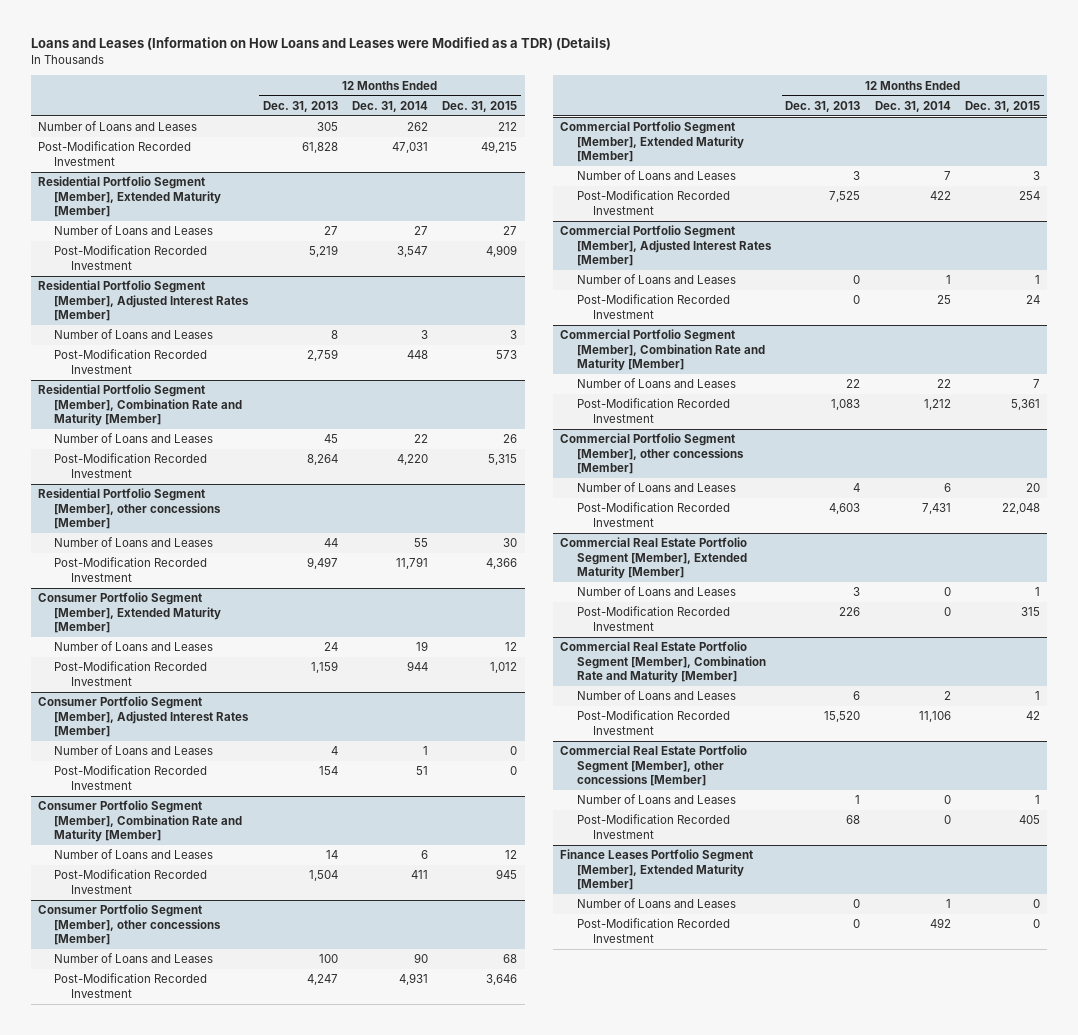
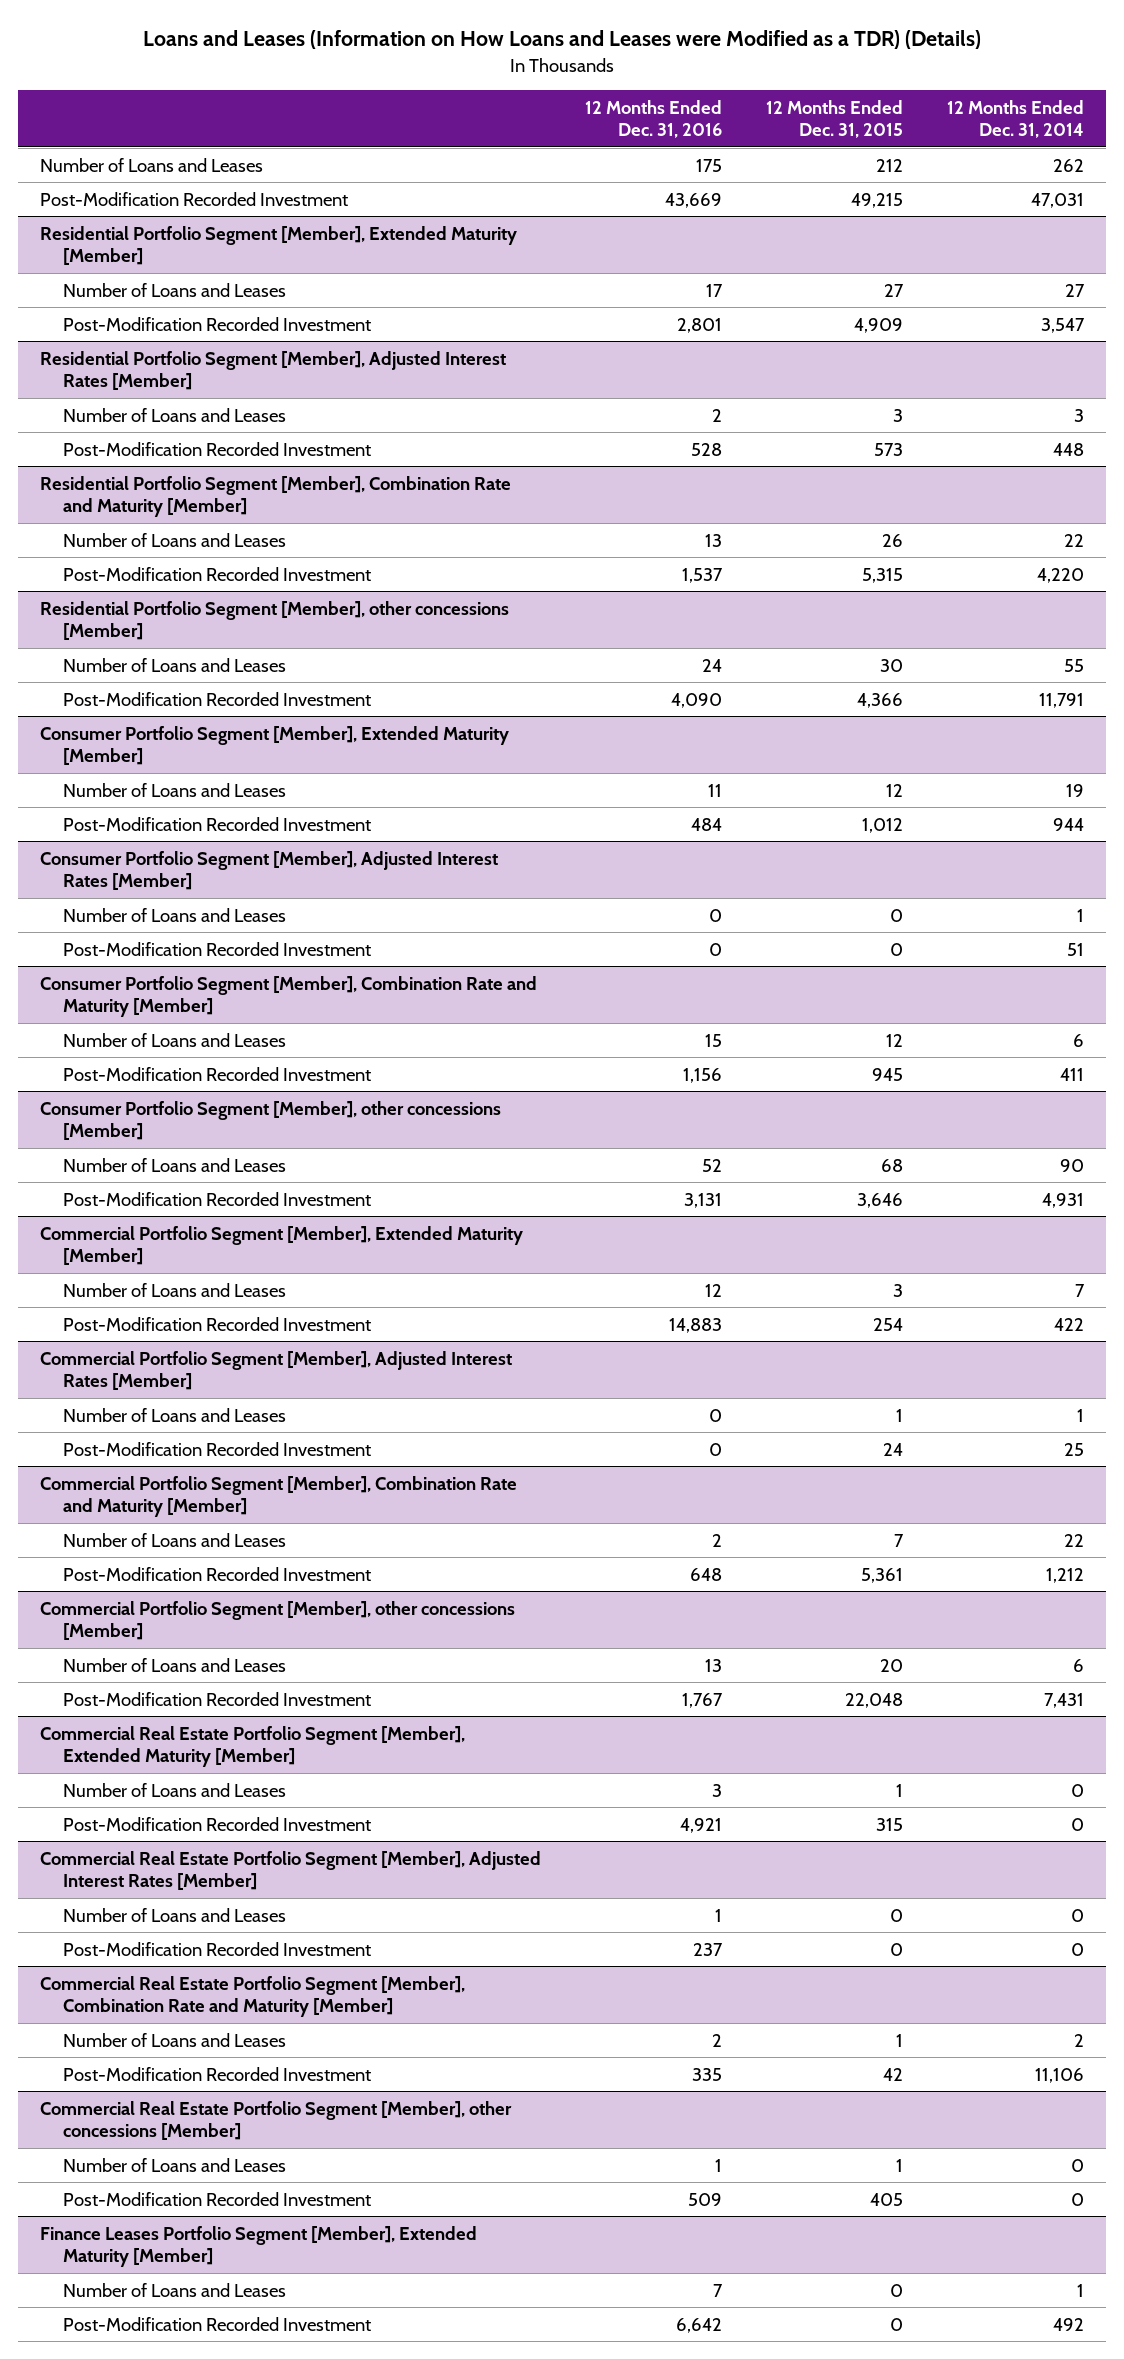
- | 12 Months Ended Dec. 31, 2013 | 12 Months Ended Dec. 31, 2014 | 12 Months Ended Dec. 31, 2015
+ | 12 Months Ended Dec. 31, 2016 | 12 Months Ended Dec. 31, 2015 | 12 Months Ended Dec. 31, 2014
+ Commercial Real Estate Portfolio Segment [Member], Adjusted Interest Rates [Member]
+ Number of Loans and Leases | 1 | 0 | 0
+ Post-Modification Recorded Investment | 237 | 0 | 0

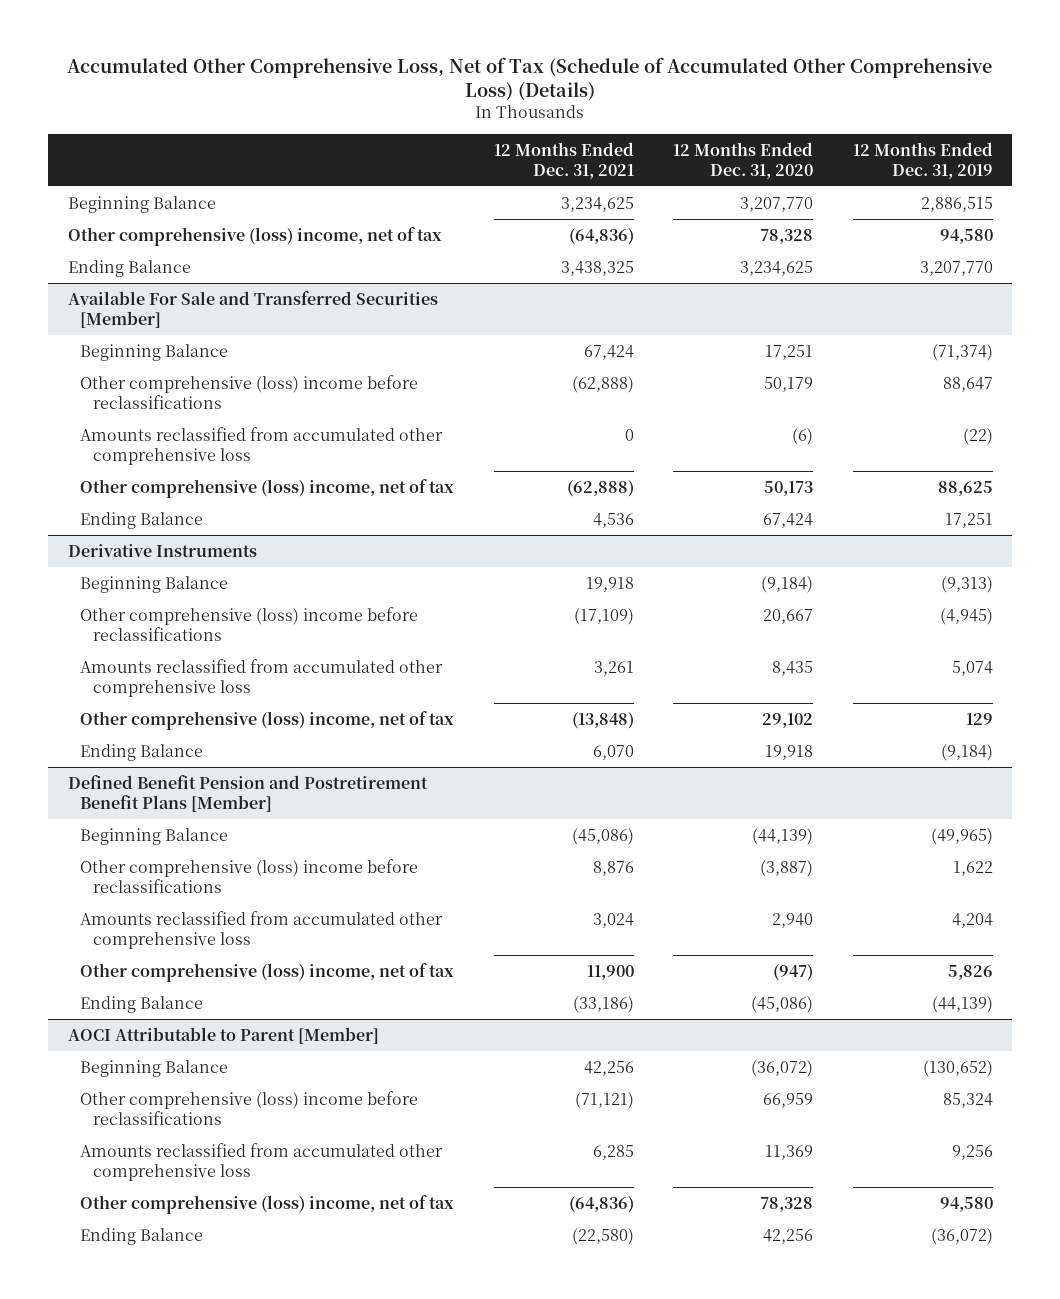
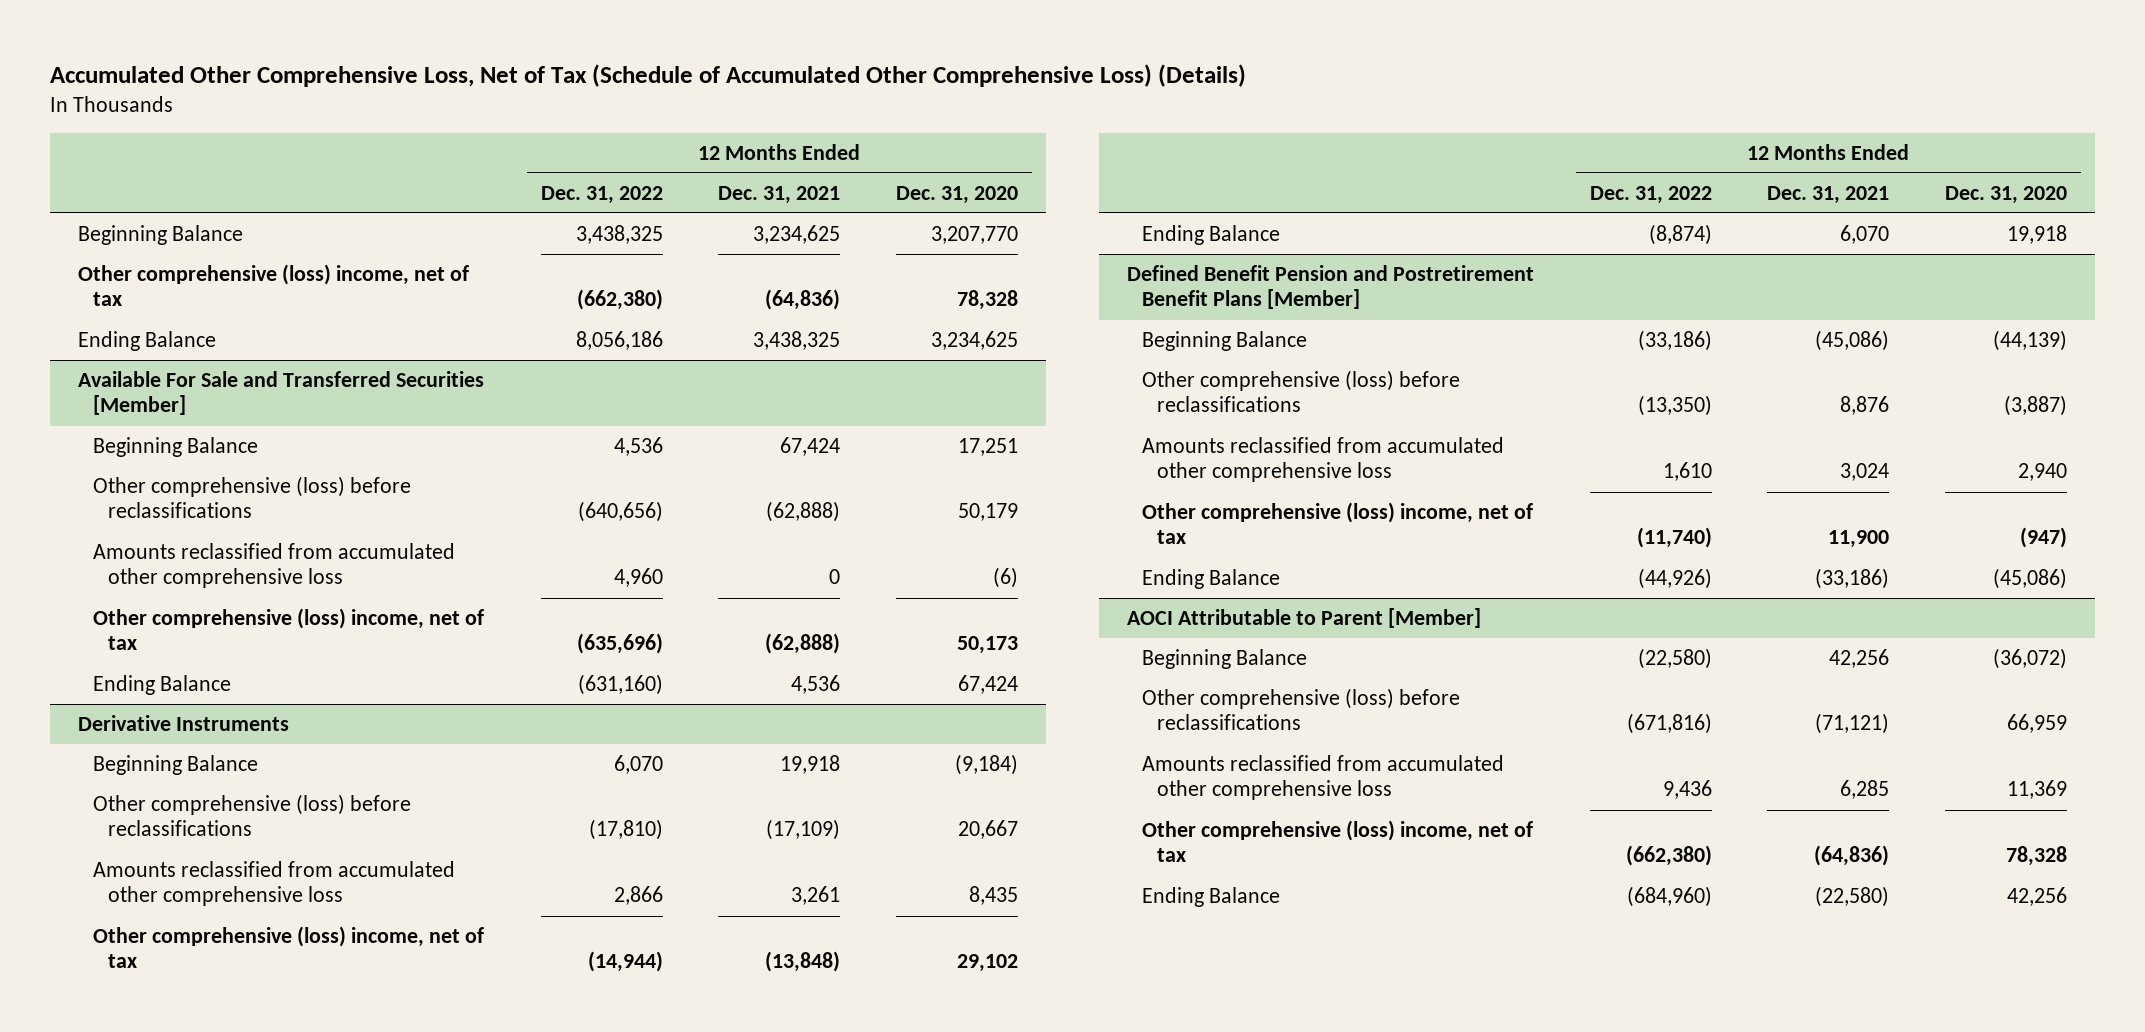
- | 12 Months Ended Dec. 31, 2021 | 12 Months Ended Dec. 31, 2020 | 12 Months Ended Dec. 31, 2019
+ | 12 Months Ended Dec. 31, 2022 | 12 Months Ended Dec. 31, 2021 | 12 Months Ended Dec. 31, 2020
@ Available For Sale and Transferred Securities [Member]
- Other comprehensive (loss) income before reclassifications | (62,888) | 50,179 | 88,647
+ Other comprehensive (loss) before reclassifications | (640,656) | (62,888) | 50,179
@ Derivative Instruments
- Other comprehensive (loss) income before reclassifications | (17,109) | 20,667 | (4,945)
+ Other comprehensive (loss) before reclassifications | (17,810) | (17,109) | 20,667
@ Defined Benefit Pension and Postretirement Benefit Plans [Member]
- Other comprehensive (loss) income before reclassifications | 8,876 | (3,887) | 1,622
+ Other comprehensive (loss) before reclassifications | (13,350) | 8,876 | (3,887)
@ AOCI Attributable to Parent [Member]
- Other comprehensive (loss) income before reclassifications | (71,121) | 66,959 | 85,324
+ Other comprehensive (loss) before reclassifications | (671,816) | (71,121) | 66,959

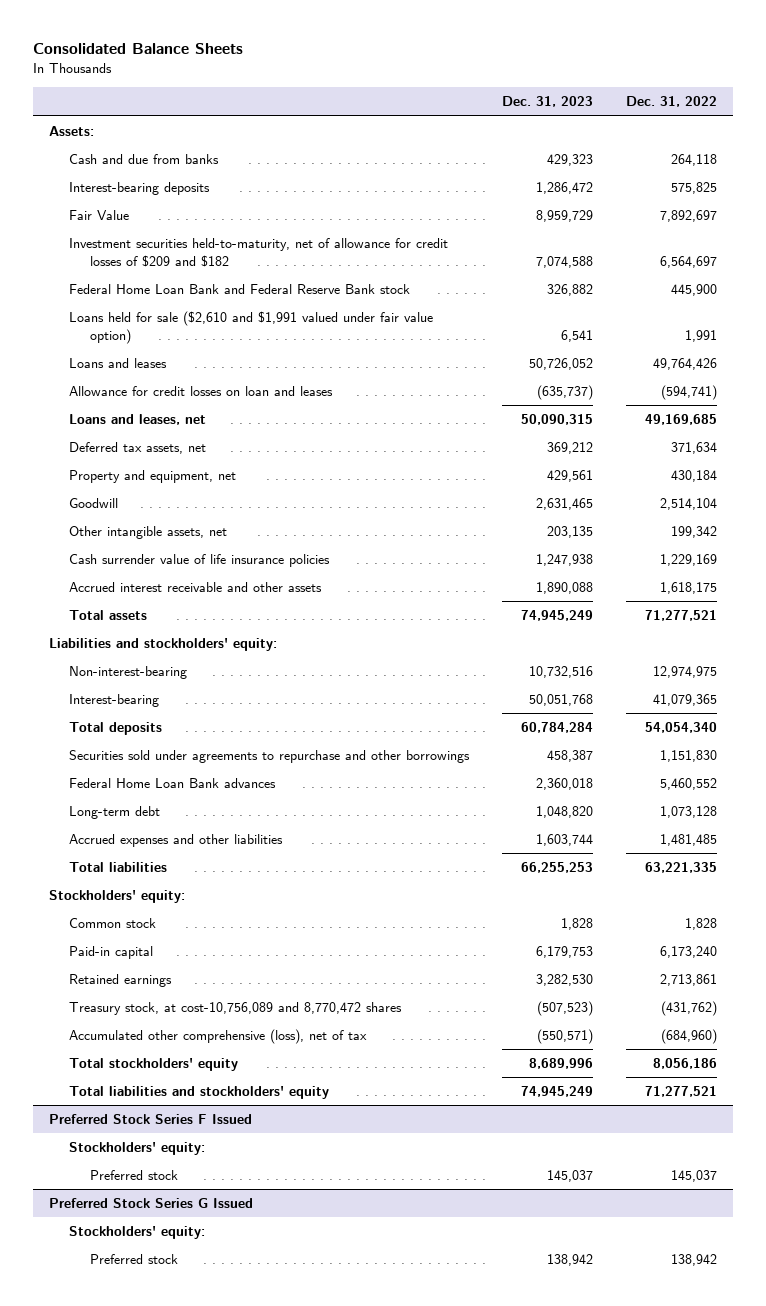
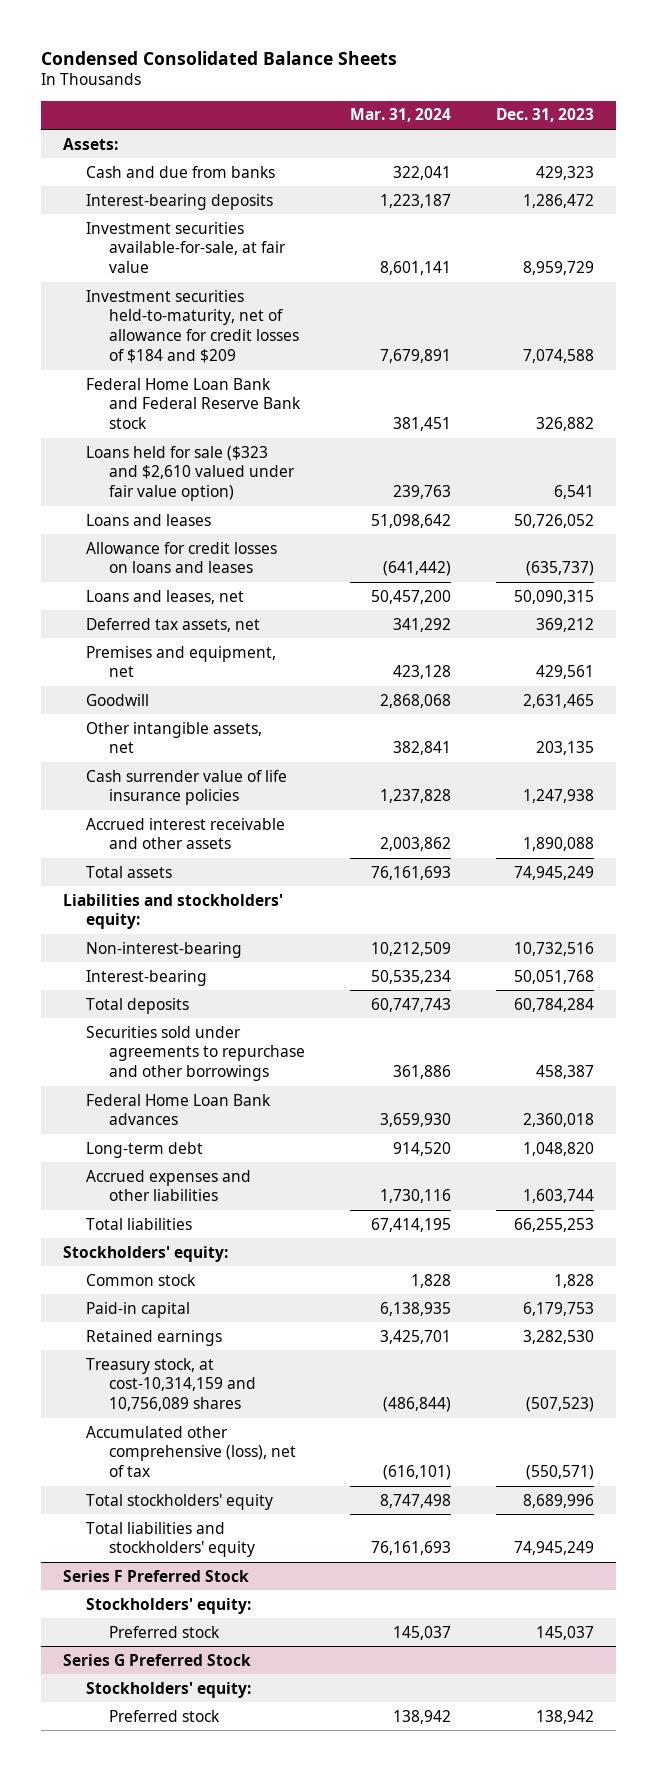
- Consolidated Balance Sheets
+ Condensed Consolidated Balance Sheets
- | Dec. 31, 2023 | Dec. 31, 2022
+ | Mar. 31, 2024 | Dec. 31, 2023
- Fair Value | 8,959,729 | 7,892,697
- Investment securities held-to-maturity, net of allowance for credit losses of $209 and $182 | 7,074,588 | 6,564,697
+ Investment securities available-for-sale, at fair value | 8,601,141 | 8,959,729
+ Investment securities held-to-maturity, net of allowance for credit losses of $184 and $209 | 7,679,891 | 7,074,588
- Loans held for sale ($2,610 and $1,991 valued under fair value option) | 6,541 | 1,991
+ Loans held for sale ($323 and $2,610 valued under fair value option) | 239,763 | 6,541
- Allowance for credit losses on loan and leases | (635,737) | (594,741)
+ Allowance for credit losses on loans and leases | (641,442) | (635,737)
- Property and equipment, net | 429,561 | 430,184
+ Premises and equipment, net | 423,128 | 429,561
- Treasury stock, at cost-10,756,089 and 8,770,472 shares | (507,523) | (431,762)
+ Treasury stock, at cost-10,314,159 and 10,756,089 shares | (486,844) | (507,523)
- Preferred Stock Series F Issued
+ Series F Preferred Stock
- Preferred Stock Series G Issued
+ Series G Preferred Stock

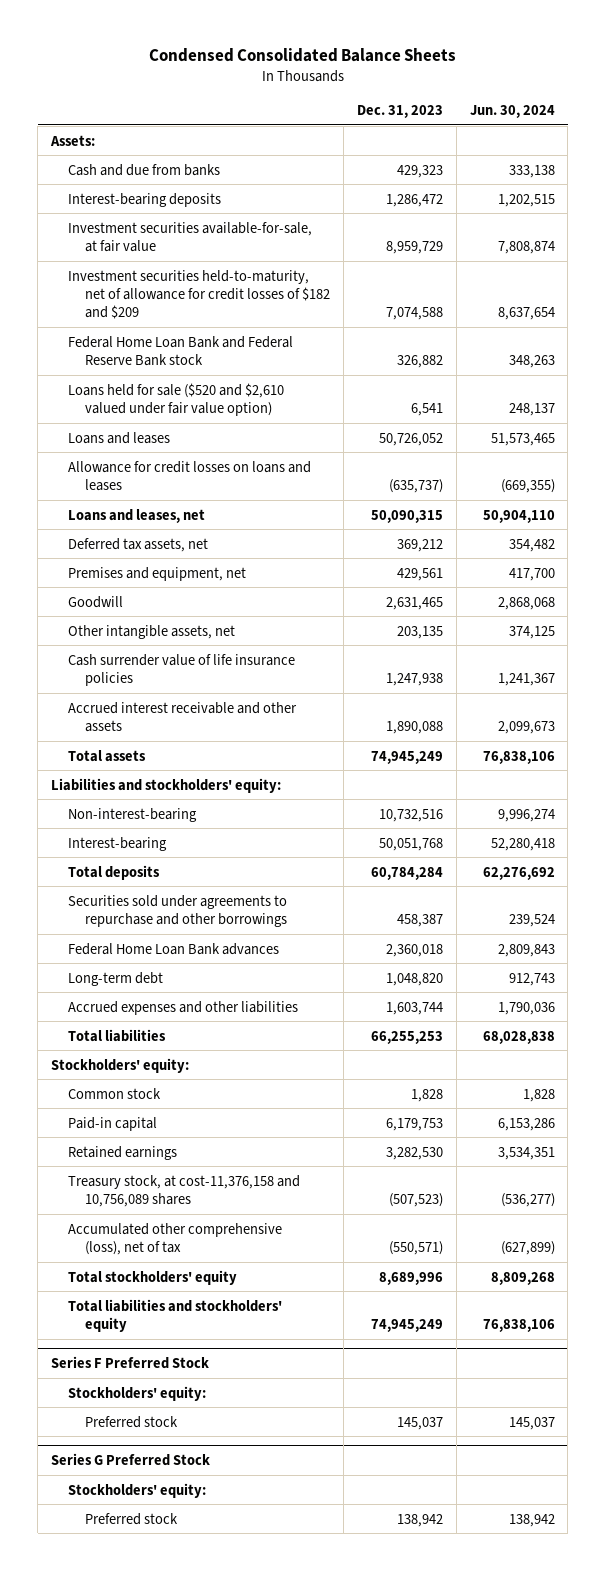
- | Mar. 31, 2024 | Dec. 31, 2023
+ | Dec. 31, 2023 | Jun. 30, 2024
- Investment securities held-to-maturity, net of allowance for credit losses of $184 and $209 | 7,679,891 | 7,074,588
+ Investment securities held-to-maturity, net of allowance for credit losses of $182 and $209 | 7,074,588 | 8,637,654
- Loans held for sale ($323 and $2,610 valued under fair value option) | 239,763 | 6,541
+ Loans held for sale ($520 and $2,610 valued under fair value option) | 6,541 | 248,137
- Treasury stock, at cost-10,314,159 and 10,756,089 shares | (486,844) | (507,523)
+ Treasury stock, at cost-11,376,158 and 10,756,089 shares | (507,523) | (536,277)

